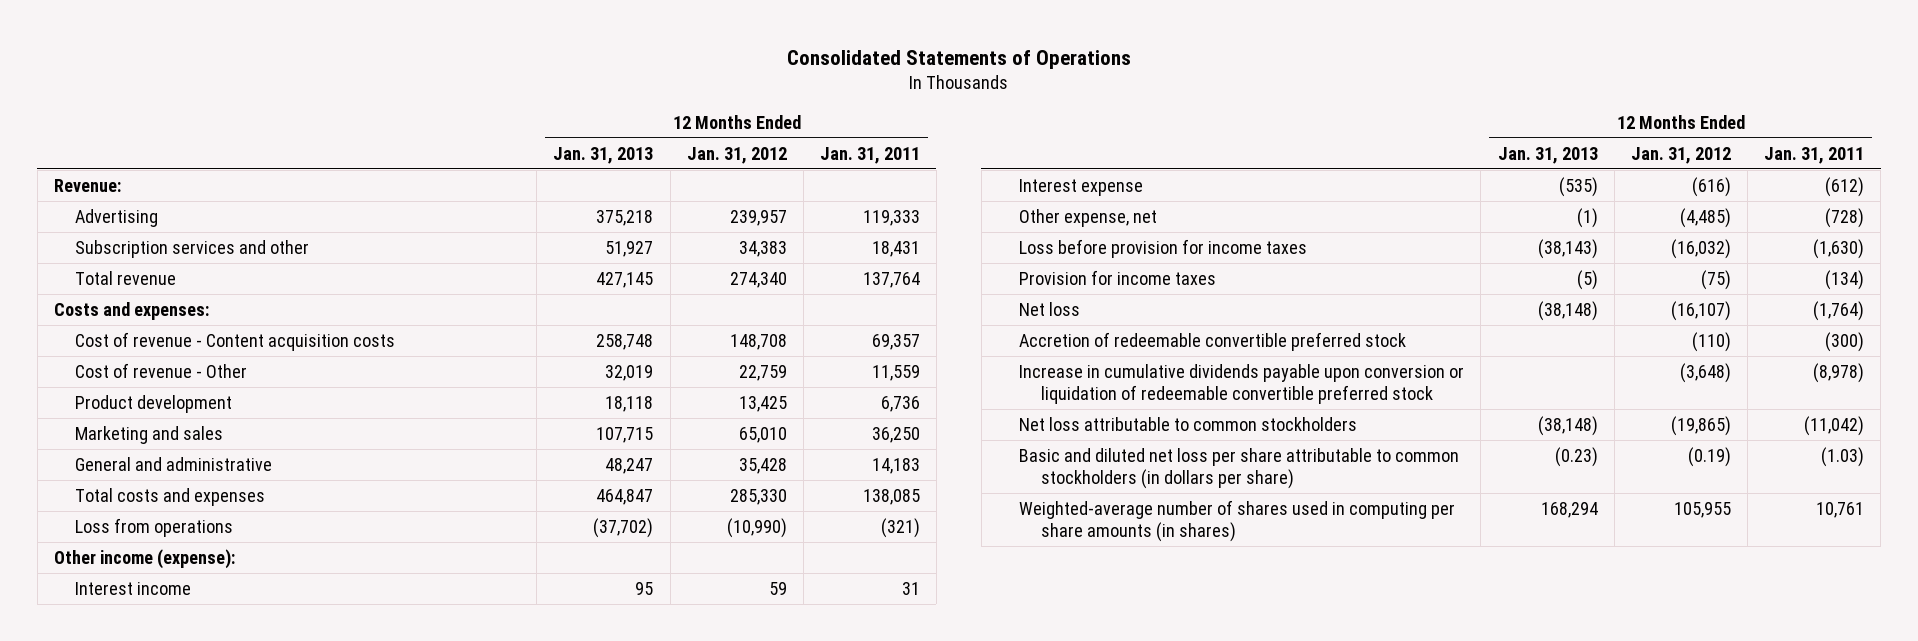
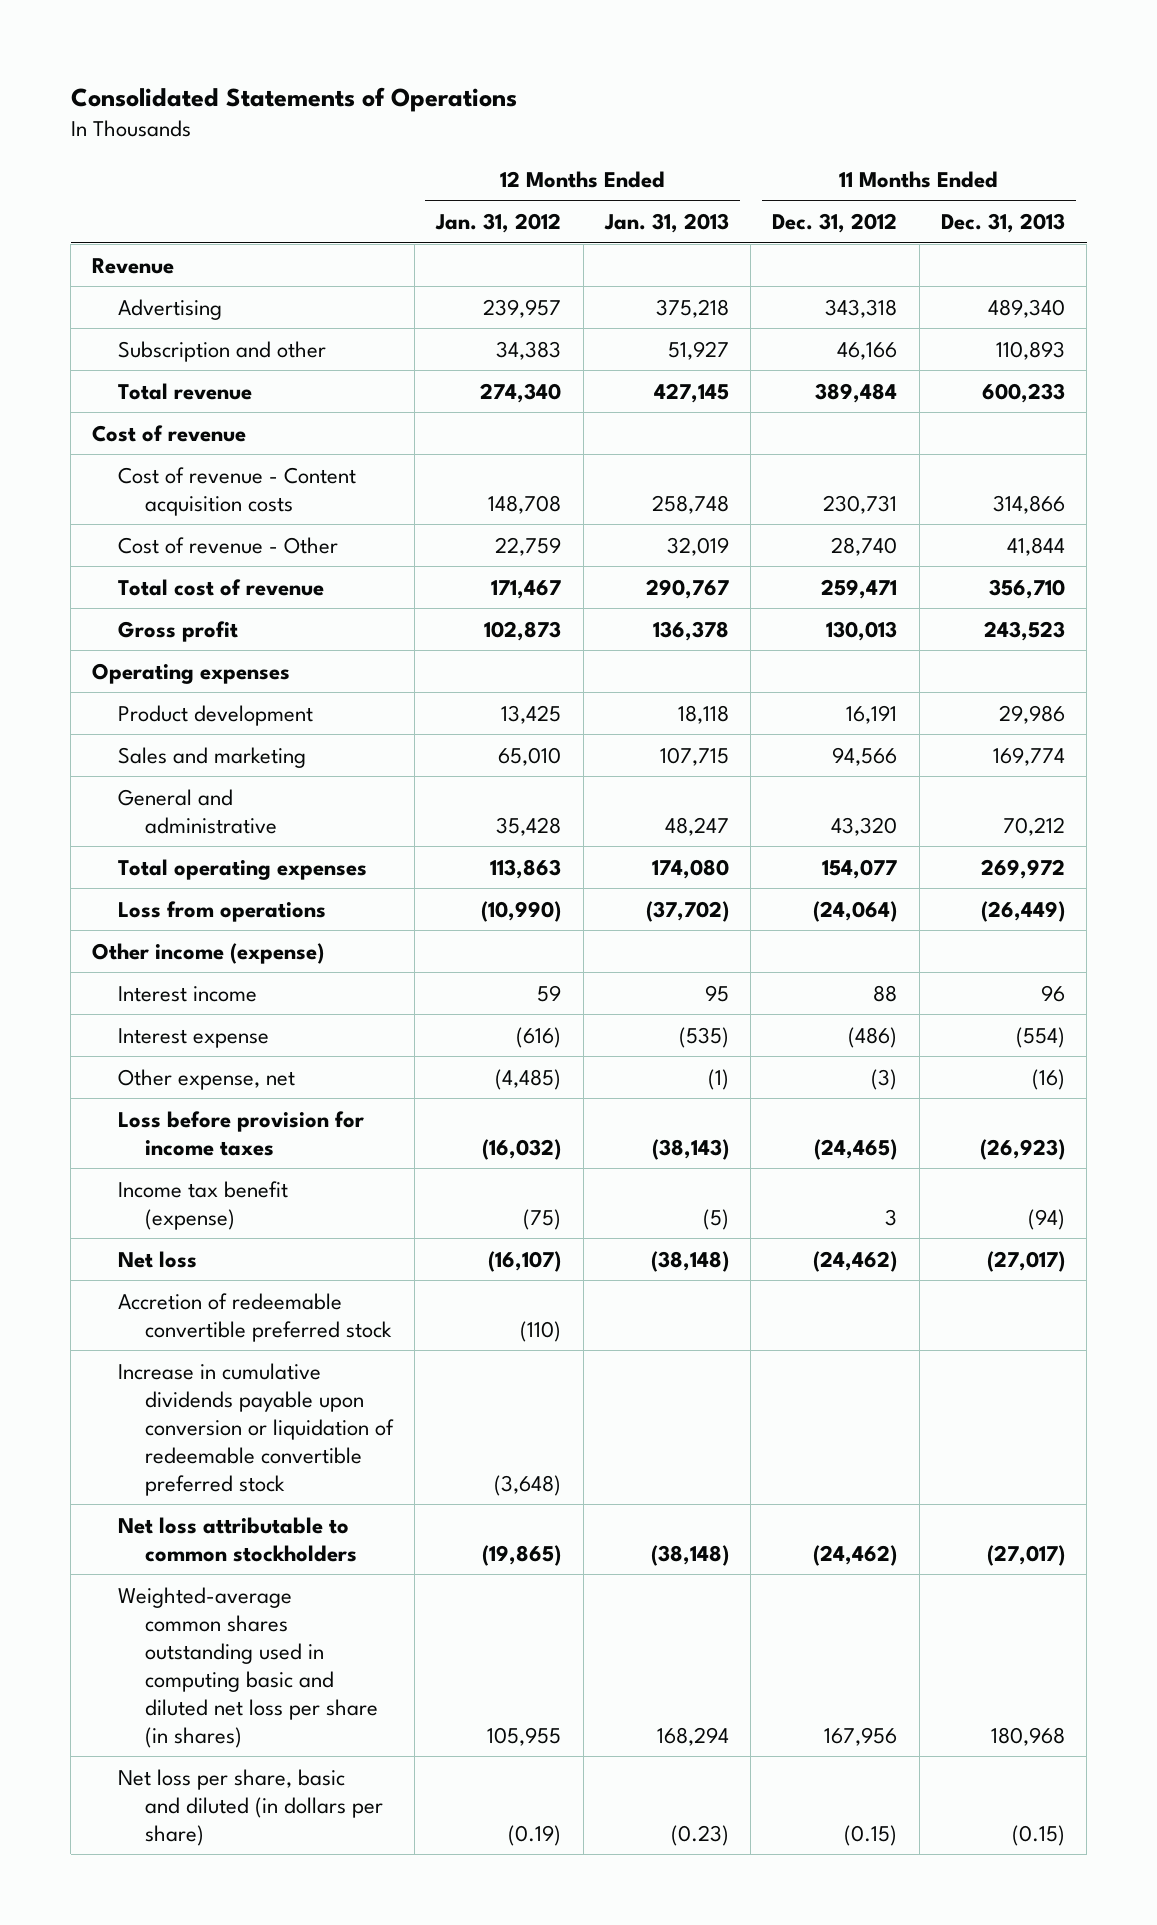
- | 12 Months Ended Jan. 31, 2013 | 12 Months Ended Jan. 31, 2012 | 12 Months Ended Jan. 31, 2011
+ | 12 Months Ended Jan. 31, 2012 | 12 Months Ended Jan. 31, 2013 | 11 Months Ended Dec. 31, 2012 | 11 Months Ended Dec. 31, 2013
- Revenue:
+ Revenue
- Subscription services and other | 51,927 | 34,383 | 18,431
+ Subscription and other | 34,383 | 51,927 | 46,166 | 110,893
- Costs and expenses:
+ Cost of revenue
+ Total cost of revenue | 171,467 | 290,767 | 259,471 | 356,710
+ Gross profit | 102,873 | 136,378 | 130,013 | 243,523
+ Operating expenses
- Marketing and sales | 107,715 | 65,010 | 36,250
+ Sales and marketing | 65,010 | 107,715 | 94,566 | 169,774
- Total costs and expenses | 464,847 | 285,330 | 138,085
+ Total operating expenses | 113,863 | 174,080 | 154,077 | 269,972
- Other income (expense):
+ Other income (expense)
- Provision for income taxes | (5) | (75) | (134)
+ Income tax benefit (expense) | (75) | (5) | 3 | (94)
- Basic and diluted net loss per share attributable to common stockholders (in dollars per share) | (0.23) | (0.19) | (1.03)
- Weighted-average number of shares used in computing per share amounts (in shares) | 168,294 | 105,955 | 10,761
+ Weighted-average common shares outstanding used in computing basic and diluted net loss per share (in shares) | 105,955 | 168,294 | 167,956 | 180,968
+ Net loss per share, basic and diluted (in dollars per share) | (0.19) | (0.23) | (0.15) | (0.15)

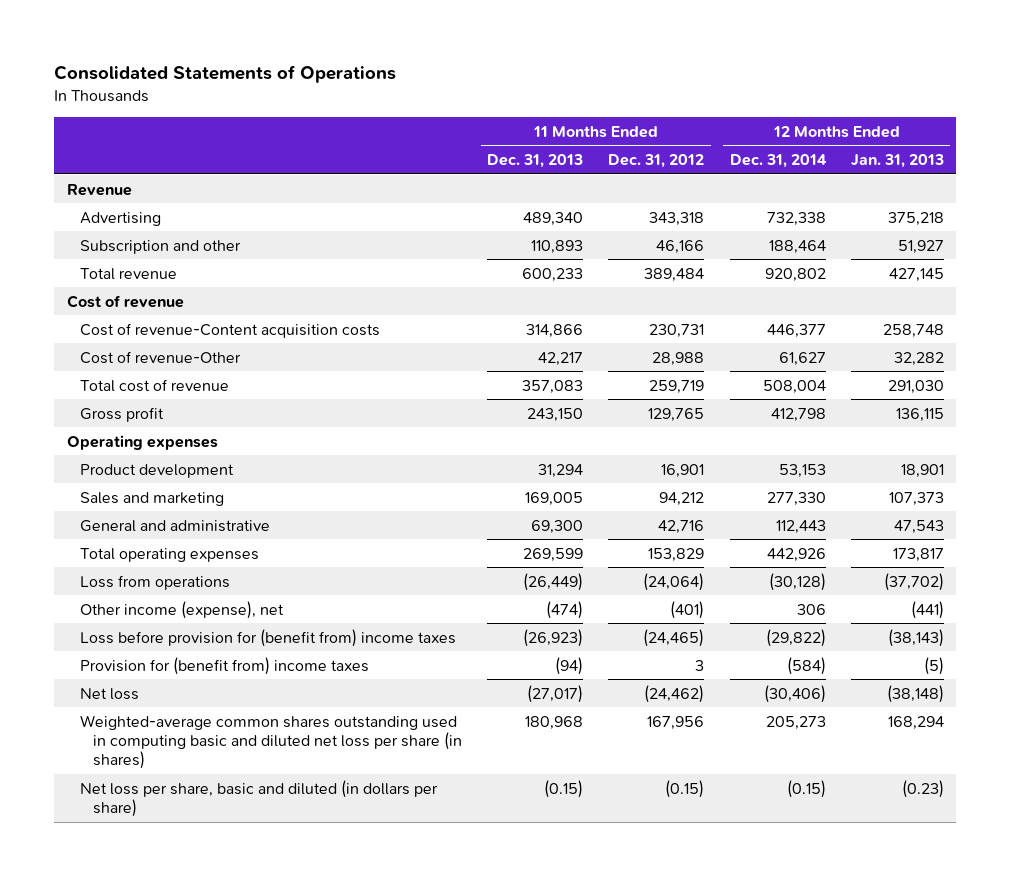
- | 12 Months Ended Jan. 31, 2012 | 12 Months Ended Jan. 31, 2013 | 11 Months Ended Dec. 31, 2012 | 11 Months Ended Dec. 31, 2013
+ | 11 Months Ended Dec. 31, 2013 | 11 Months Ended Dec. 31, 2012 | 12 Months Ended Dec. 31, 2014 | 12 Months Ended Jan. 31, 2013
- Cost of revenue - Content acquisition costs | 148,708 | 258,748 | 230,731 | 314,866
- Cost of revenue - Other | 22,759 | 32,019 | 28,740 | 41,844
- Total cost of revenue | 171,467 | 290,767 | 259,471 | 356,710
- Gross profit | 102,873 | 136,378 | 130,013 | 243,523
+ Cost of revenue-Content acquisition costs | 314,866 | 230,731 | 446,377 | 258,748
+ Cost of revenue-Other | 42,217 | 28,988 | 61,627 | 32,282
+ Total cost of revenue | 357,083 | 259,719 | 508,004 | 291,030
+ Gross profit | 243,150 | 129,765 | 412,798 | 136,115
- Product development | 13,425 | 18,118 | 16,191 | 29,986
- Sales and marketing | 65,010 | 107,715 | 94,566 | 169,774
- General and administrative | 35,428 | 48,247 | 43,320 | 70,212
- Total operating expenses | 113,863 | 174,080 | 154,077 | 269,972
+ Product development | 31,294 | 16,901 | 53,153 | 18,901
+ Sales and marketing | 169,005 | 94,212 | 277,330 | 107,373
+ General and administrative | 69,300 | 42,716 | 112,443 | 47,543
+ Total operating expenses | 269,599 | 153,829 | 442,926 | 173,817
- Other income (expense)
- Interest income | 59 | 95 | 88 | 96
- Interest expense | (616) | (535) | (486) | (554)
- Other expense, net | (4,485) | (1) | (3) | (16)
- Loss before provision for income taxes | (16,032) | (38,143) | (24,465) | (26,923)
- Income tax benefit (expense) | (75) | (5) | 3 | (94)
+ Other income (expense), net | (474) | (401) | 306 | (441)
+ Loss before provision for (benefit from) income taxes | (26,923) | (24,465) | (29,822) | (38,143)
+ Provision for (benefit from) income taxes | (94) | 3 | (584) | (5)
- Accretion of redeemable convertible preferred stock | (110) | | |
- Increase in cumulative dividends payable upon conversion or liquidation of redeemable convertible preferred stock | (3,648) | | |
- Net loss attributable to common stockholders | (19,865) | (38,148) | (24,462) | (27,017)

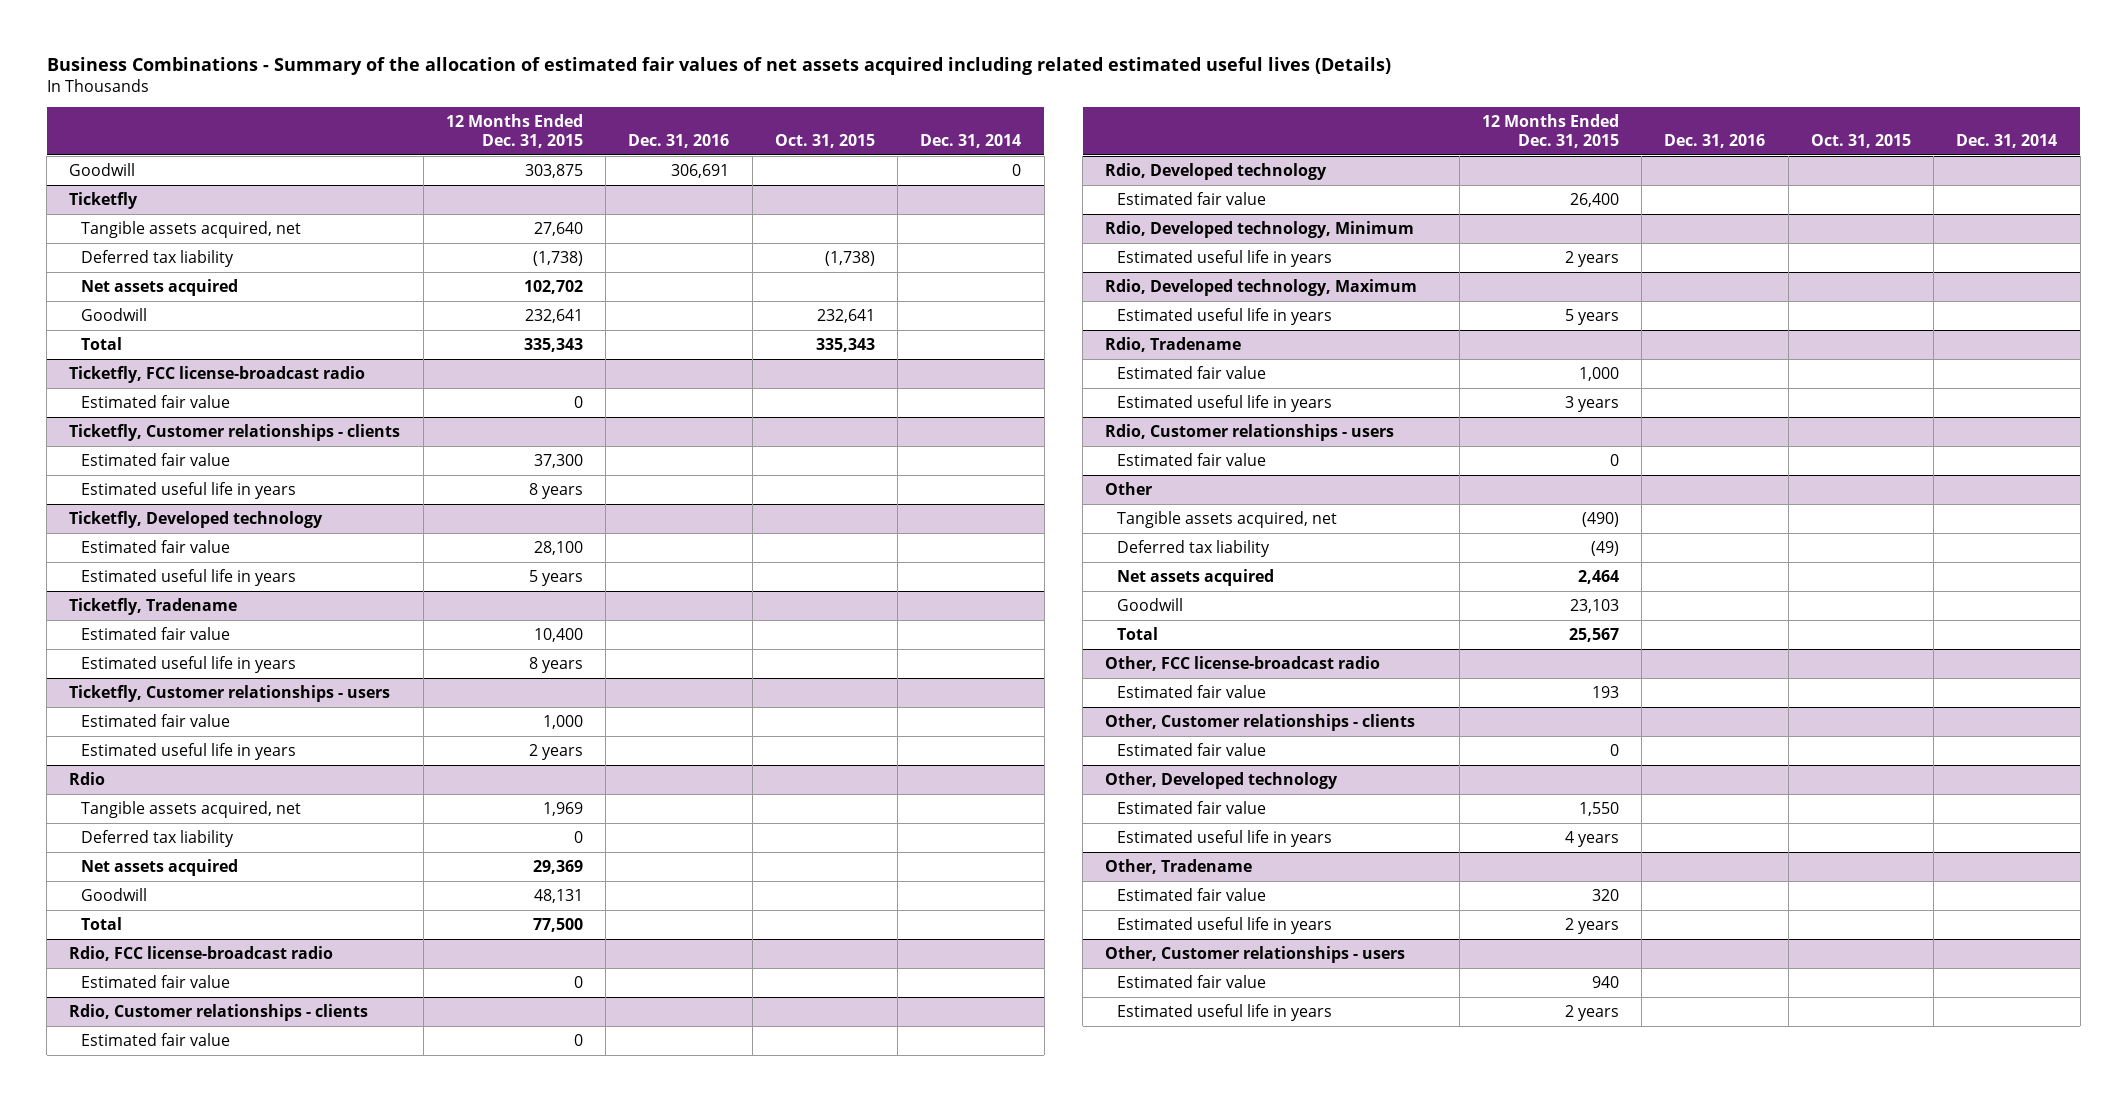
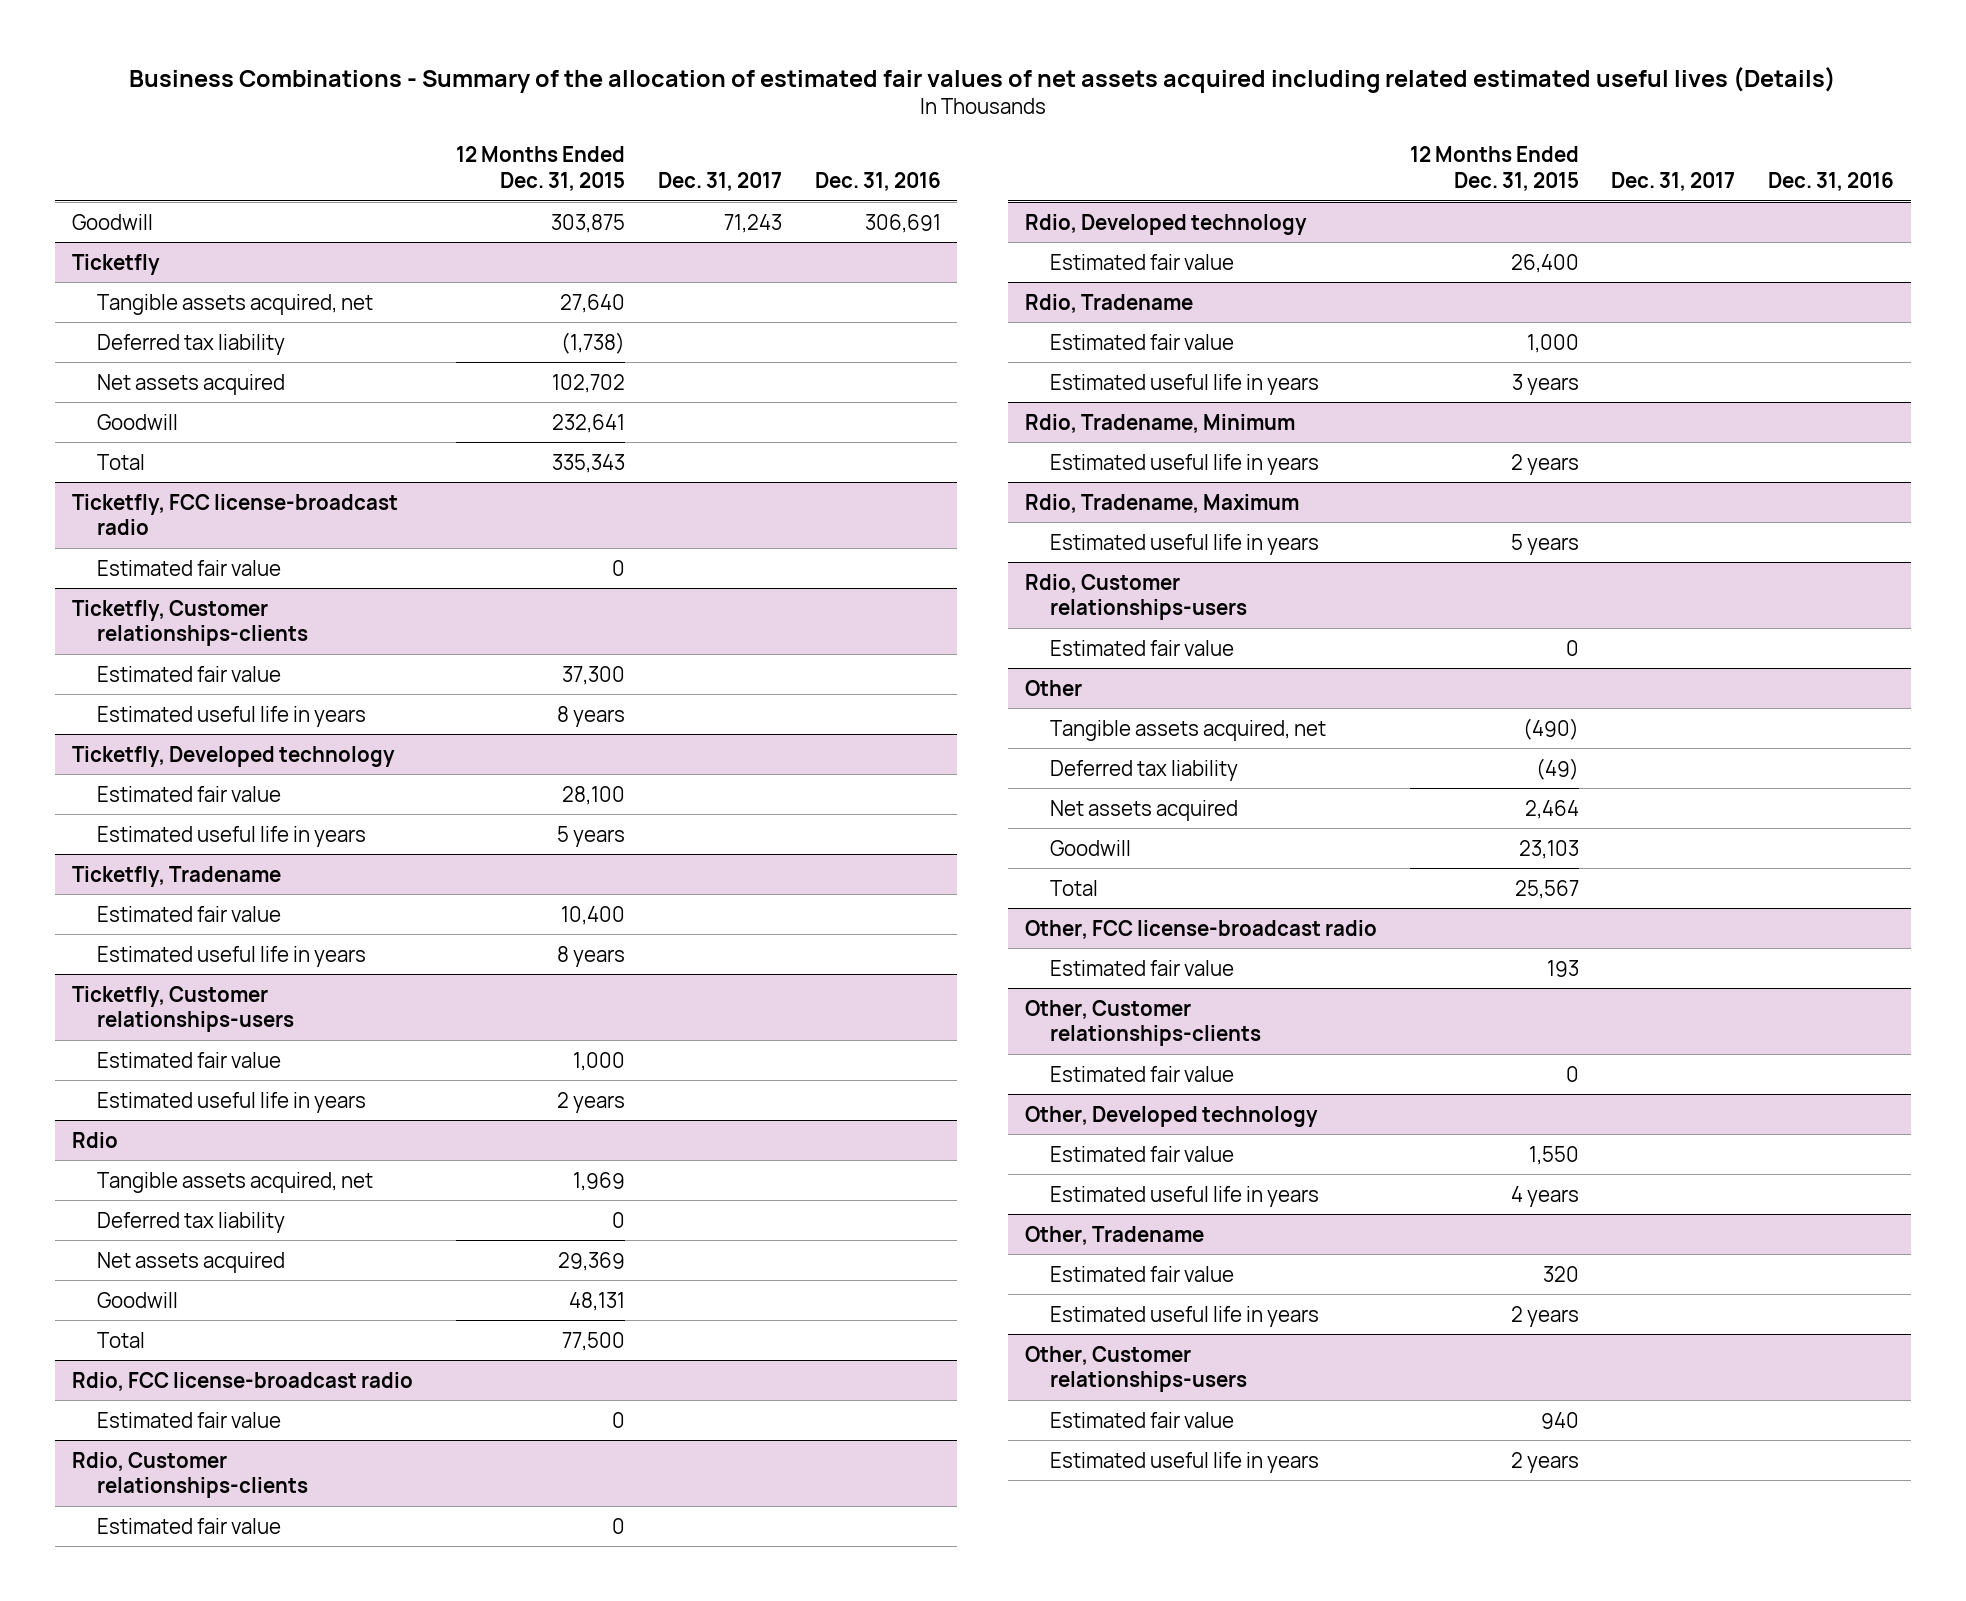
- | 12 Months Ended Dec. 31, 2015 | Dec. 31, 2016 | Oct. 31, 2015 | Dec. 31, 2014
+ | 12 Months Ended Dec. 31, 2015 | Dec. 31, 2017 | Dec. 31, 2016
- Ticketfly, Customer relationships - clients
+ Ticketfly, Customer relationships-clients
- Ticketfly, Customer relationships - users
+ Ticketfly, Customer relationships-users
- Rdio, Customer relationships - clients
+ Rdio, Customer relationships-clients
- Rdio, Developed technology, Minimum
- Estimated useful life in years | 2 years | | |
- Rdio, Developed technology, Maximum
- Estimated useful life in years | 5 years | | |
- Rdio, Customer relationships - users
+ Rdio, Tradename, Minimum
+ Estimated useful life in years | 2 years | |
+ Rdio, Tradename, Maximum
+ Estimated useful life in years | 5 years | |
+ Rdio, Customer relationships-users
- Other, Customer relationships - clients
+ Other, Customer relationships-clients
- Other, Customer relationships - users
+ Other, Customer relationships-users

